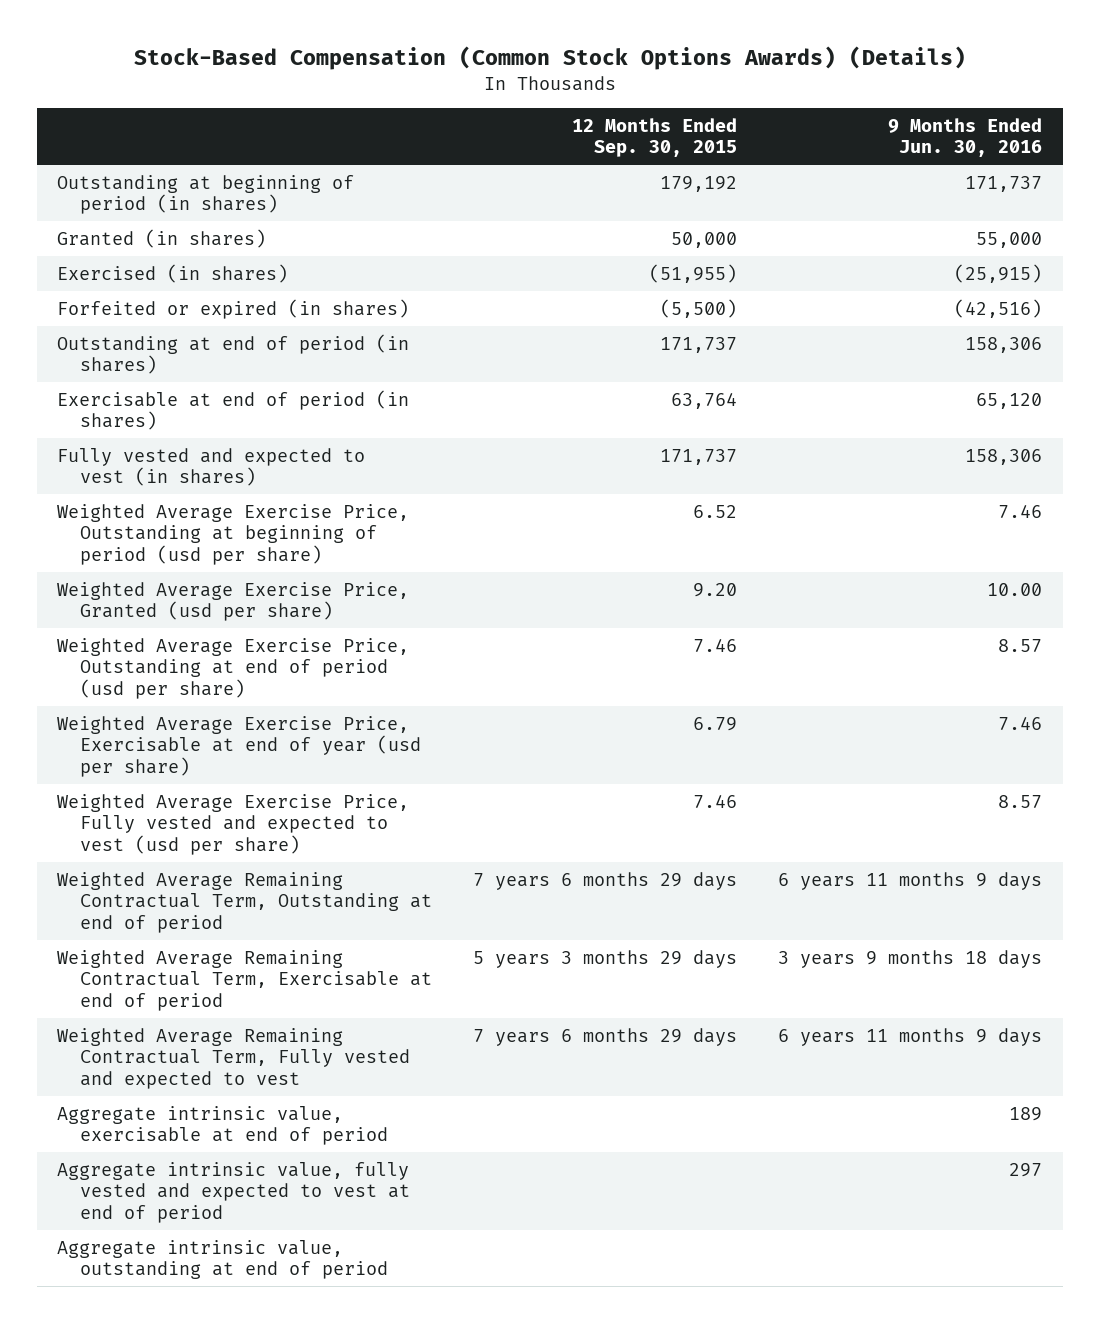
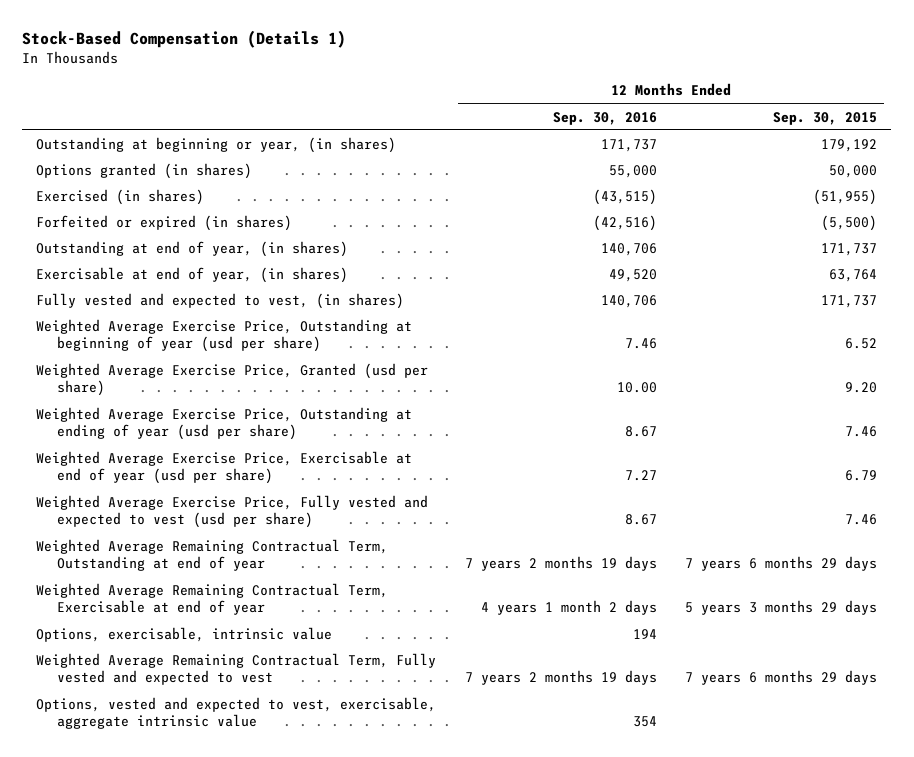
- Stock-Based Compensation (Common Stock Options Awards) (Details)
+ Stock-Based Compensation (Details 1)
- | 12 Months Ended Sep. 30, 2015 | 9 Months Ended Jun. 30, 2016
+ | 12 Months Ended Sep. 30, 2016 | 12 Months Ended Sep. 30, 2015
- Outstanding at beginning of period (in shares) | 179,192 | 171,737
- Granted (in shares) | 50,000 | 55,000
+ Outstanding at beginning or year, (in shares) | 171,737 | 179,192
+ Options granted (in shares) | 55,000 | 50,000
- Outstanding at end of period (in shares) | 171,737 | 158,306
- Exercisable at end of period (in shares) | 63,764 | 65,120
- Fully vested and expected to vest (in shares) | 171,737 | 158,306
- Weighted Average Exercise Price, Outstanding at beginning of period (usd per share) | 6.52 | 7.46
+ Outstanding at end of year, (in shares) | 140,706 | 171,737
+ Exercisable at end of year, (in shares) | 49,520 | 63,764
+ Fully vested and expected to vest, (in shares) | 140,706 | 171,737
+ Weighted Average Exercise Price, Outstanding at beginning of year (usd per share) | 7.46 | 6.52
- Weighted Average Exercise Price, Outstanding at end of period (usd per share) | 7.46 | 8.57
+ Weighted Average Exercise Price, Outstanding at ending of year (usd per share) | 8.67 | 7.46
- Weighted Average Remaining Contractual Term, Outstanding at end of period | 7 years 6 months 29 days | 6 years 11 months 9 days
- Weighted Average Remaining Contractual Term, Exercisable at end of period | 5 years 3 months 29 days | 3 years 9 months 18 days
+ Weighted Average Remaining Contractual Term, Outstanding at end of year | 7 years 2 months 19 days | 7 years 6 months 29 days
+ Weighted Average Remaining Contractual Term, Exercisable at end of year | 4 years 1 month 2 days | 5 years 3 months 29 days
+ Options, exercisable, intrinsic value | 194 |
- Aggregate intrinsic value, exercisable at end of period | | 189
- Aggregate intrinsic value, fully vested and expected to vest at end of period | | 297
- Aggregate intrinsic value, outstanding at end of period
+ Options, vested and expected to vest, exercisable, aggregate intrinsic value | 354 |

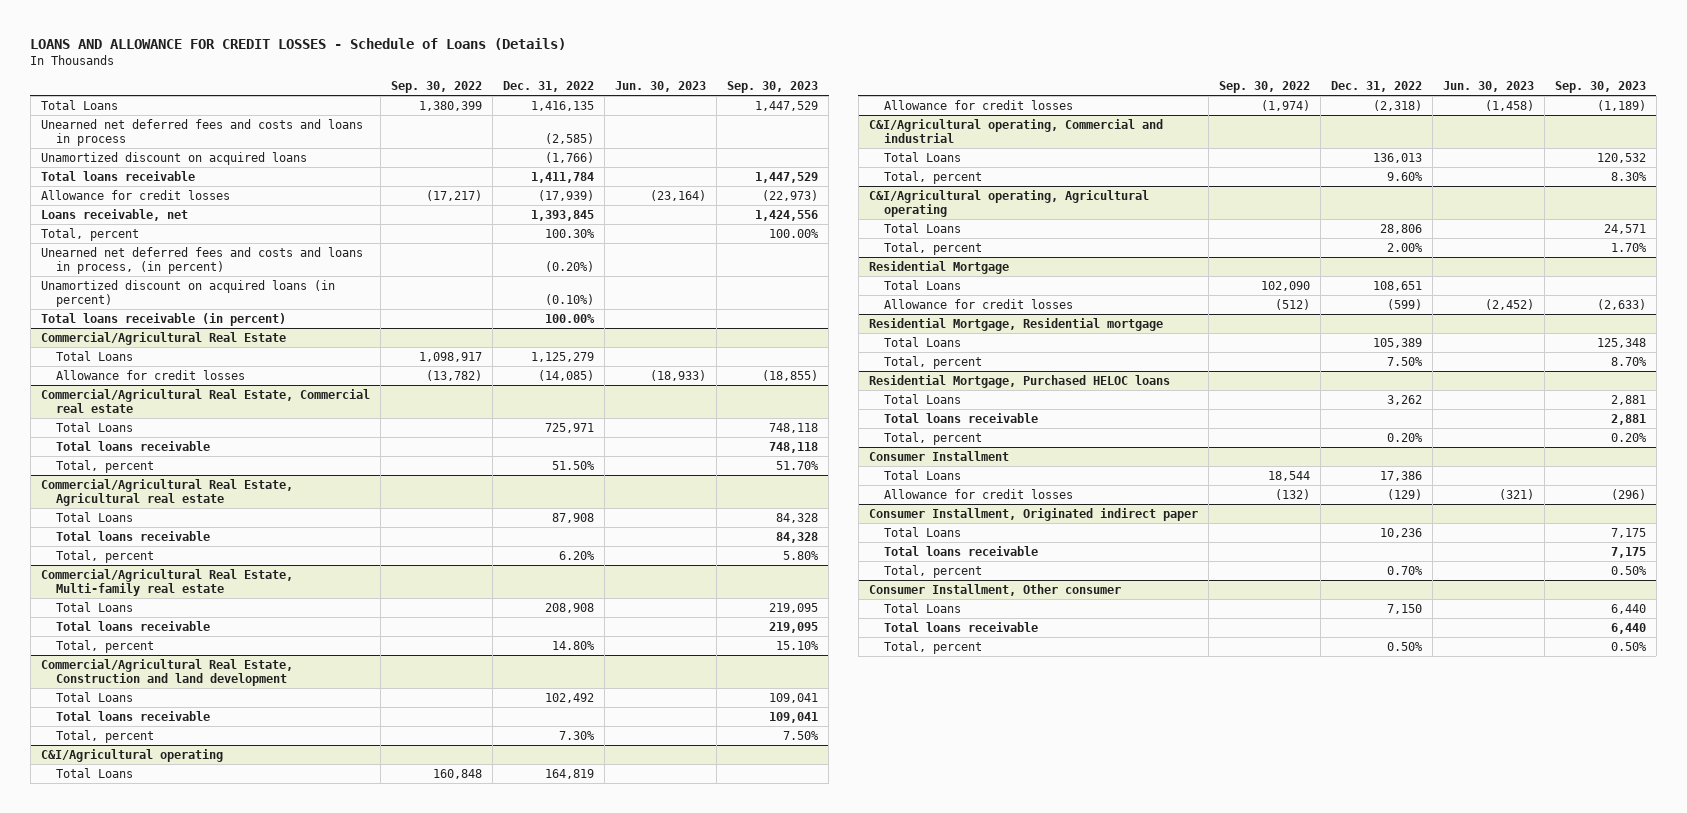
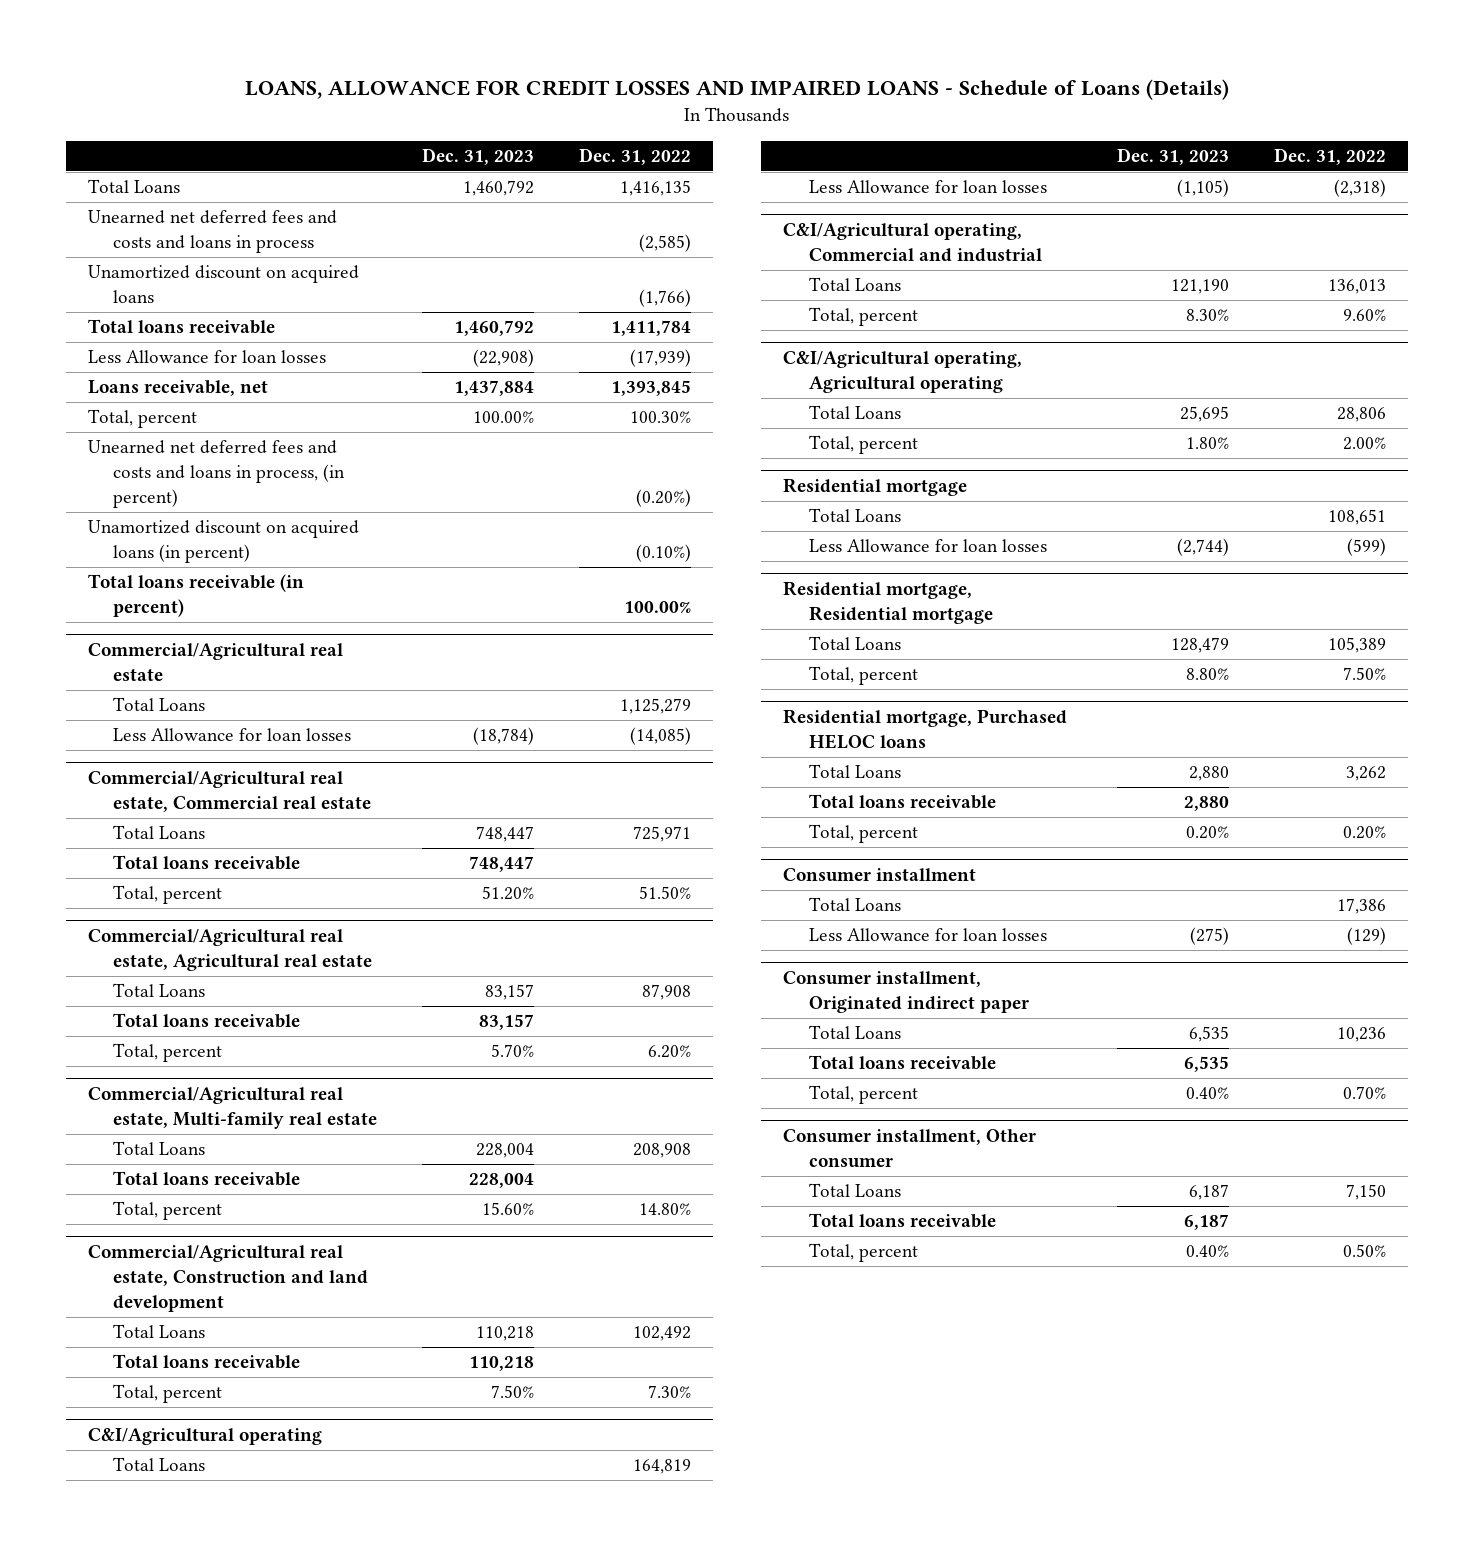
- LOANS AND ALLOWANCE FOR CREDIT LOSSES - Schedule of Loans (Details)
+ LOANS, ALLOWANCE FOR CREDIT LOSSES AND IMPAIRED LOANS - Schedule of Loans (Details)
- | Sep. 30, 2022 | Dec. 31, 2022 | Jun. 30, 2023 | Sep. 30, 2023
+ | Dec. 31, 2023 | Dec. 31, 2022
- Allowance for credit losses | (17,217) | (17,939) | (23,164) | (22,973)
+ Less Allowance for loan losses | (22,908) | (17,939)
- Commercial/Agricultural Real Estate
+ Commercial/Agricultural real estate
- Allowance for credit losses | (13,782) | (14,085) | (18,933) | (18,855)
- Commercial/Agricultural Real Estate, Commercial real estate
+ Less Allowance for loan losses | (18,784) | (14,085)
+ Commercial/Agricultural real estate, Commercial real estate
- Commercial/Agricultural Real Estate, Agricultural real estate
+ Commercial/Agricultural real estate, Agricultural real estate
- Commercial/Agricultural Real Estate, Multi-family real estate
+ Commercial/Agricultural real estate, Multi-family real estate
- Commercial/Agricultural Real Estate, Construction and land development
+ Commercial/Agricultural real estate, Construction and land development
@ C&I/Agricultural operating
- Allowance for credit losses | (1,974) | (2,318) | (1,458) | (1,189)
+ Less Allowance for loan losses | (1,105) | (2,318)
- Residential Mortgage
+ Residential mortgage
- Allowance for credit losses | (512) | (599) | (2,452) | (2,633)
- Residential Mortgage, Residential mortgage
+ Less Allowance for loan losses | (2,744) | (599)
+ Residential mortgage, Residential mortgage
- Residential Mortgage, Purchased HELOC loans
+ Residential mortgage, Purchased HELOC loans
- Consumer Installment
+ Consumer installment
- Allowance for credit losses | (132) | (129) | (321) | (296)
- Consumer Installment, Originated indirect paper
+ Less Allowance for loan losses | (275) | (129)
+ Consumer installment, Originated indirect paper
- Consumer Installment, Other consumer
+ Consumer installment, Other consumer

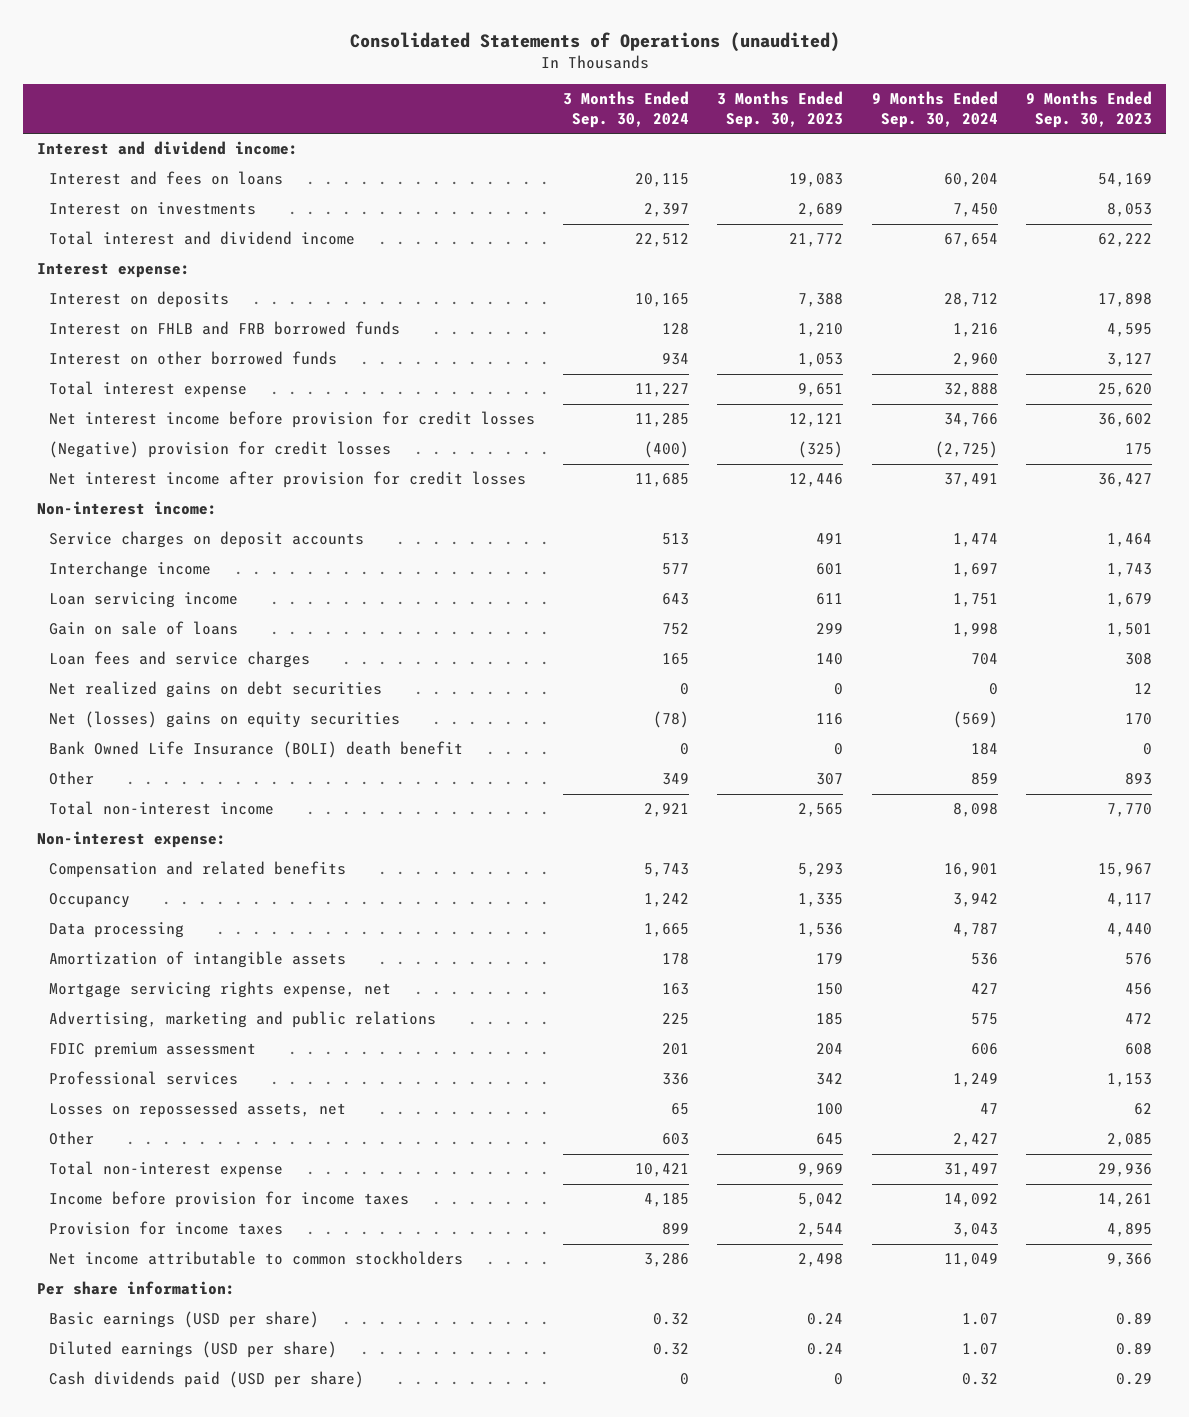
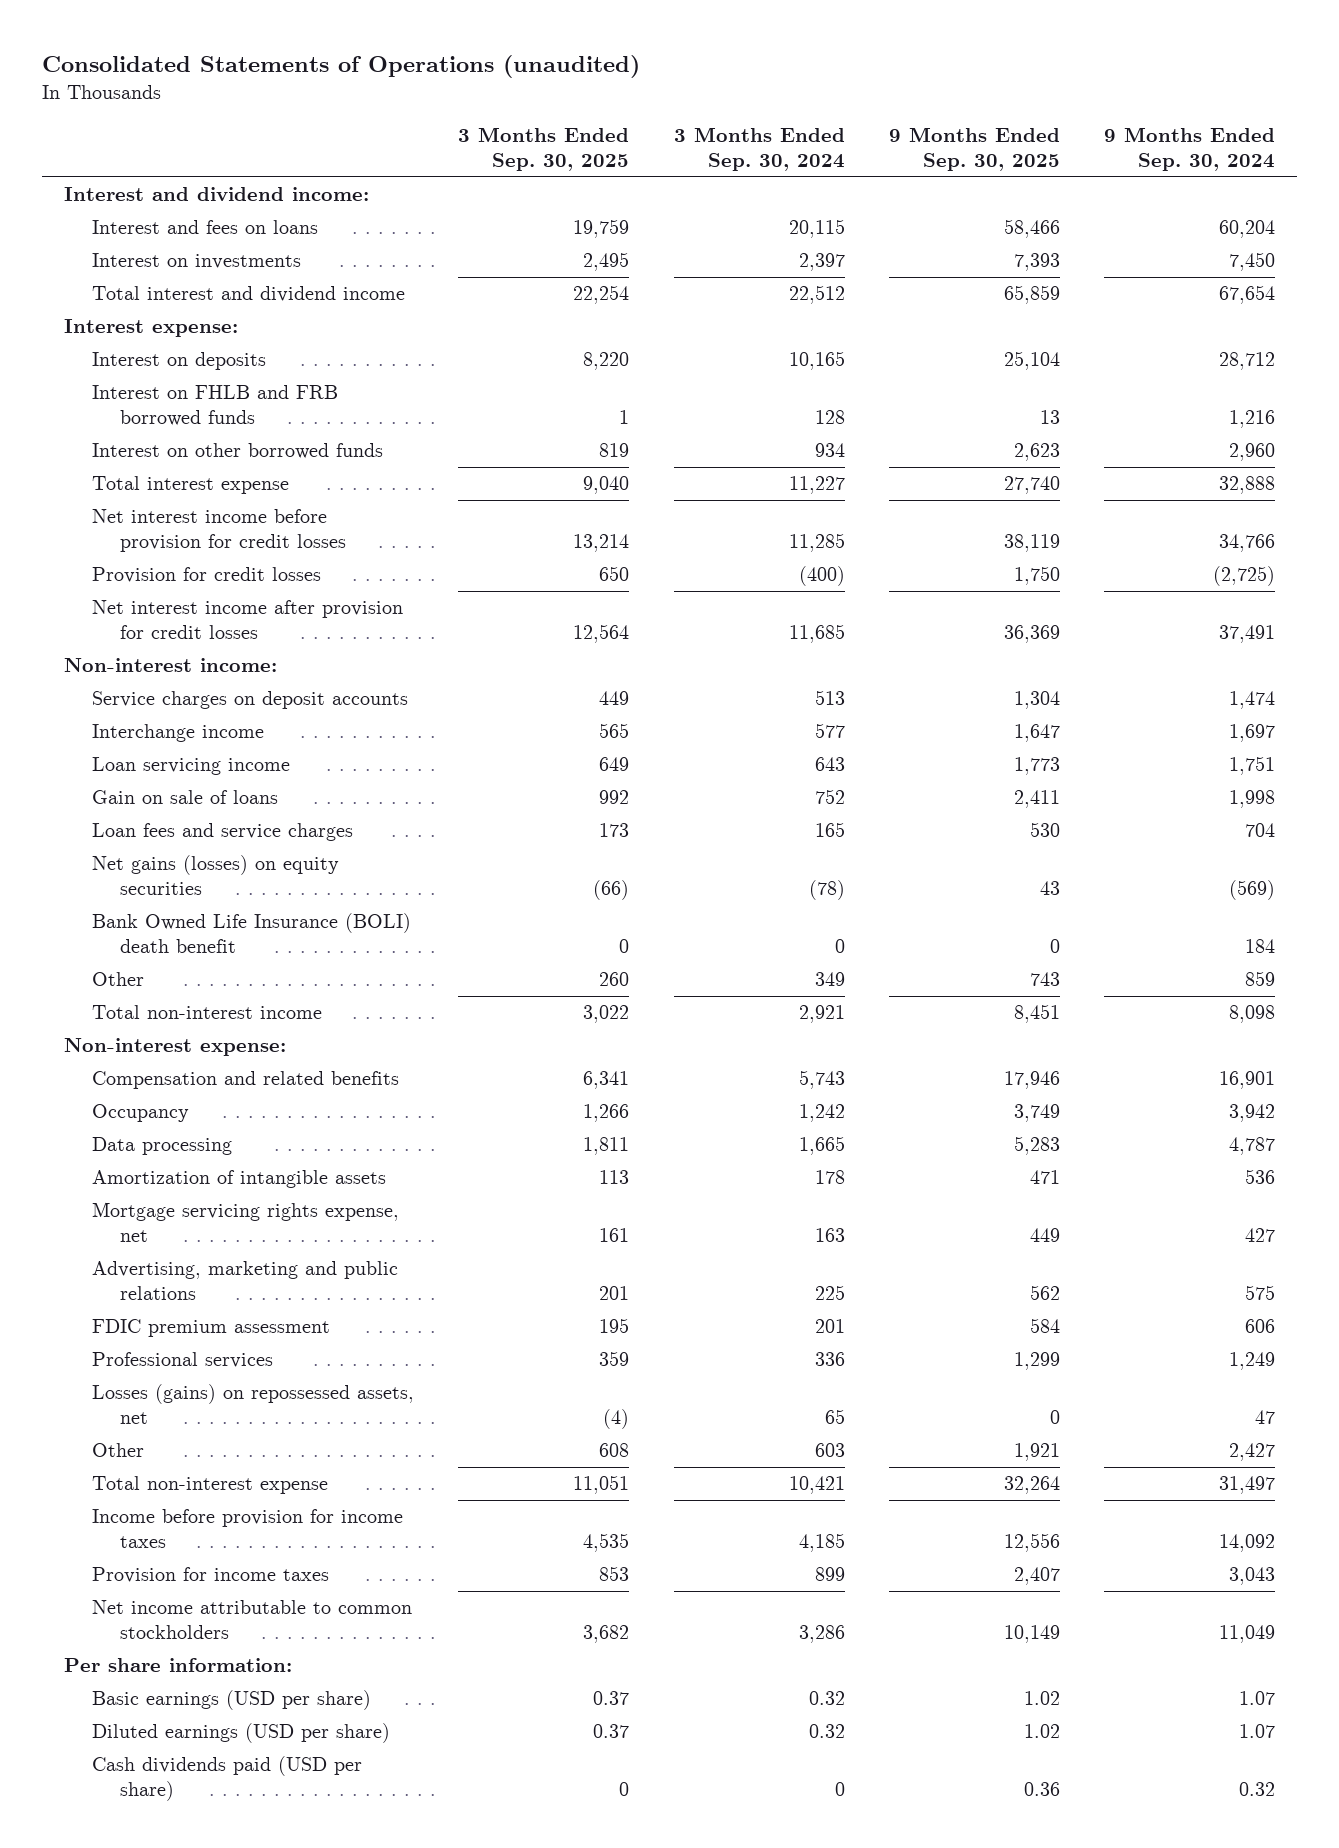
- | 3 Months Ended Sep. 30, 2024 | 3 Months Ended Sep. 30, 2023 | 9 Months Ended Sep. 30, 2024 | 9 Months Ended Sep. 30, 2023
+ | 3 Months Ended Sep. 30, 2025 | 3 Months Ended Sep. 30, 2024 | 9 Months Ended Sep. 30, 2025 | 9 Months Ended Sep. 30, 2024
- (Negative) provision for credit losses | (400) | (325) | (2,725) | 175
+ Provision for credit losses | 650 | (400) | 1,750 | (2,725)
- Net realized gains on debt securities | 0 | 0 | 0 | 12
- Net (losses) gains on equity securities | (78) | 116 | (569) | 170
+ Net gains (losses) on equity securities | (66) | (78) | 43 | (569)
- Losses on repossessed assets, net | 65 | 100 | 47 | 62
+ Losses (gains) on repossessed assets, net | (4) | 65 | 0 | 47

